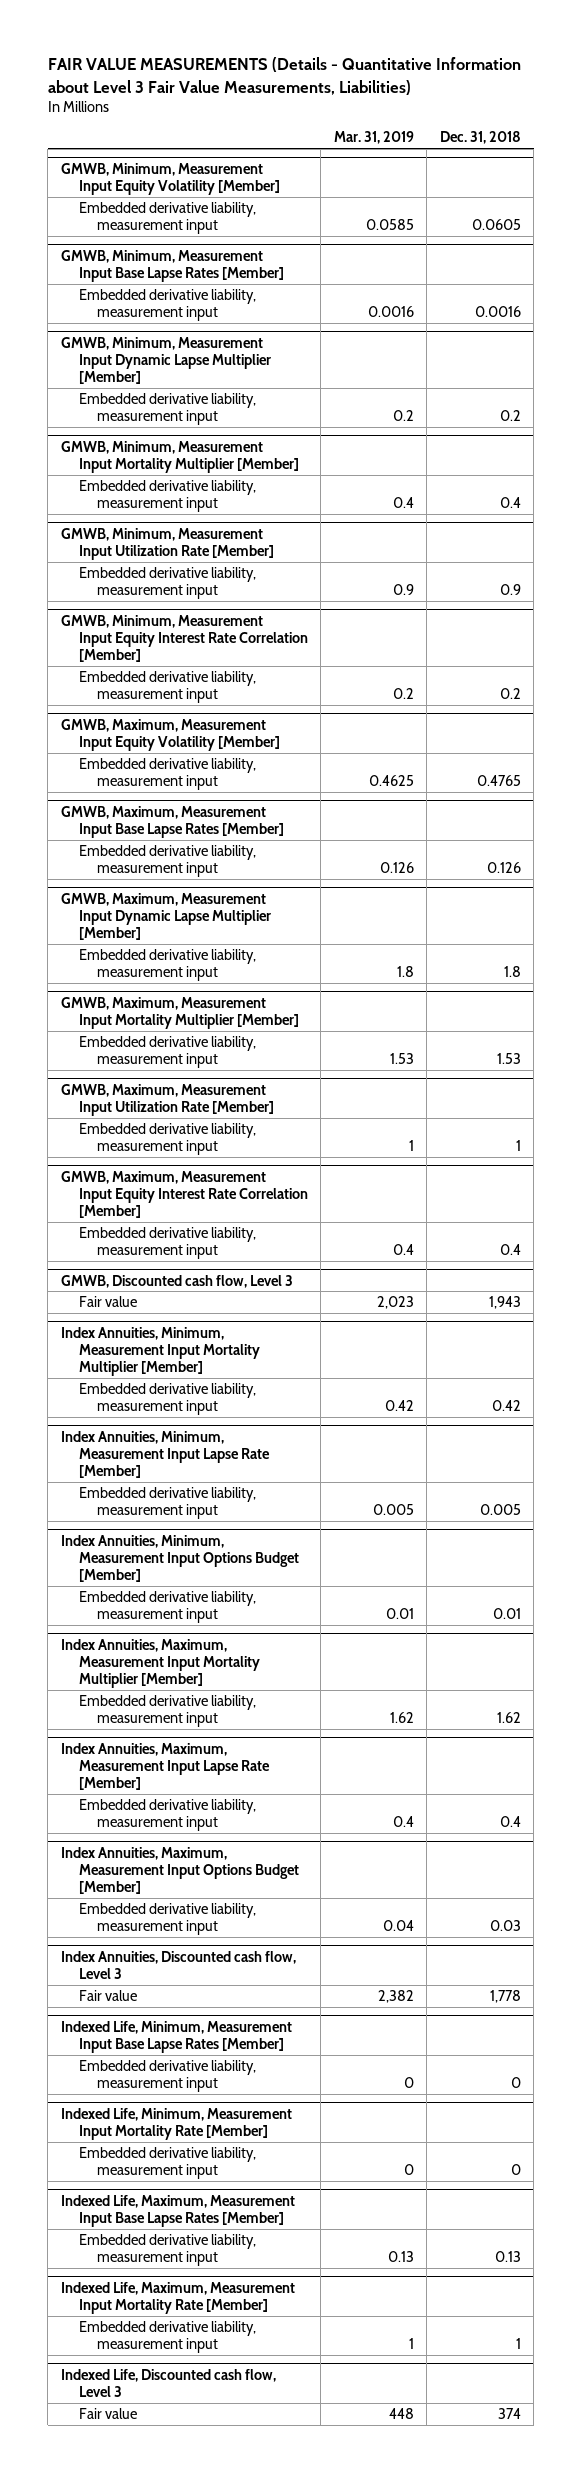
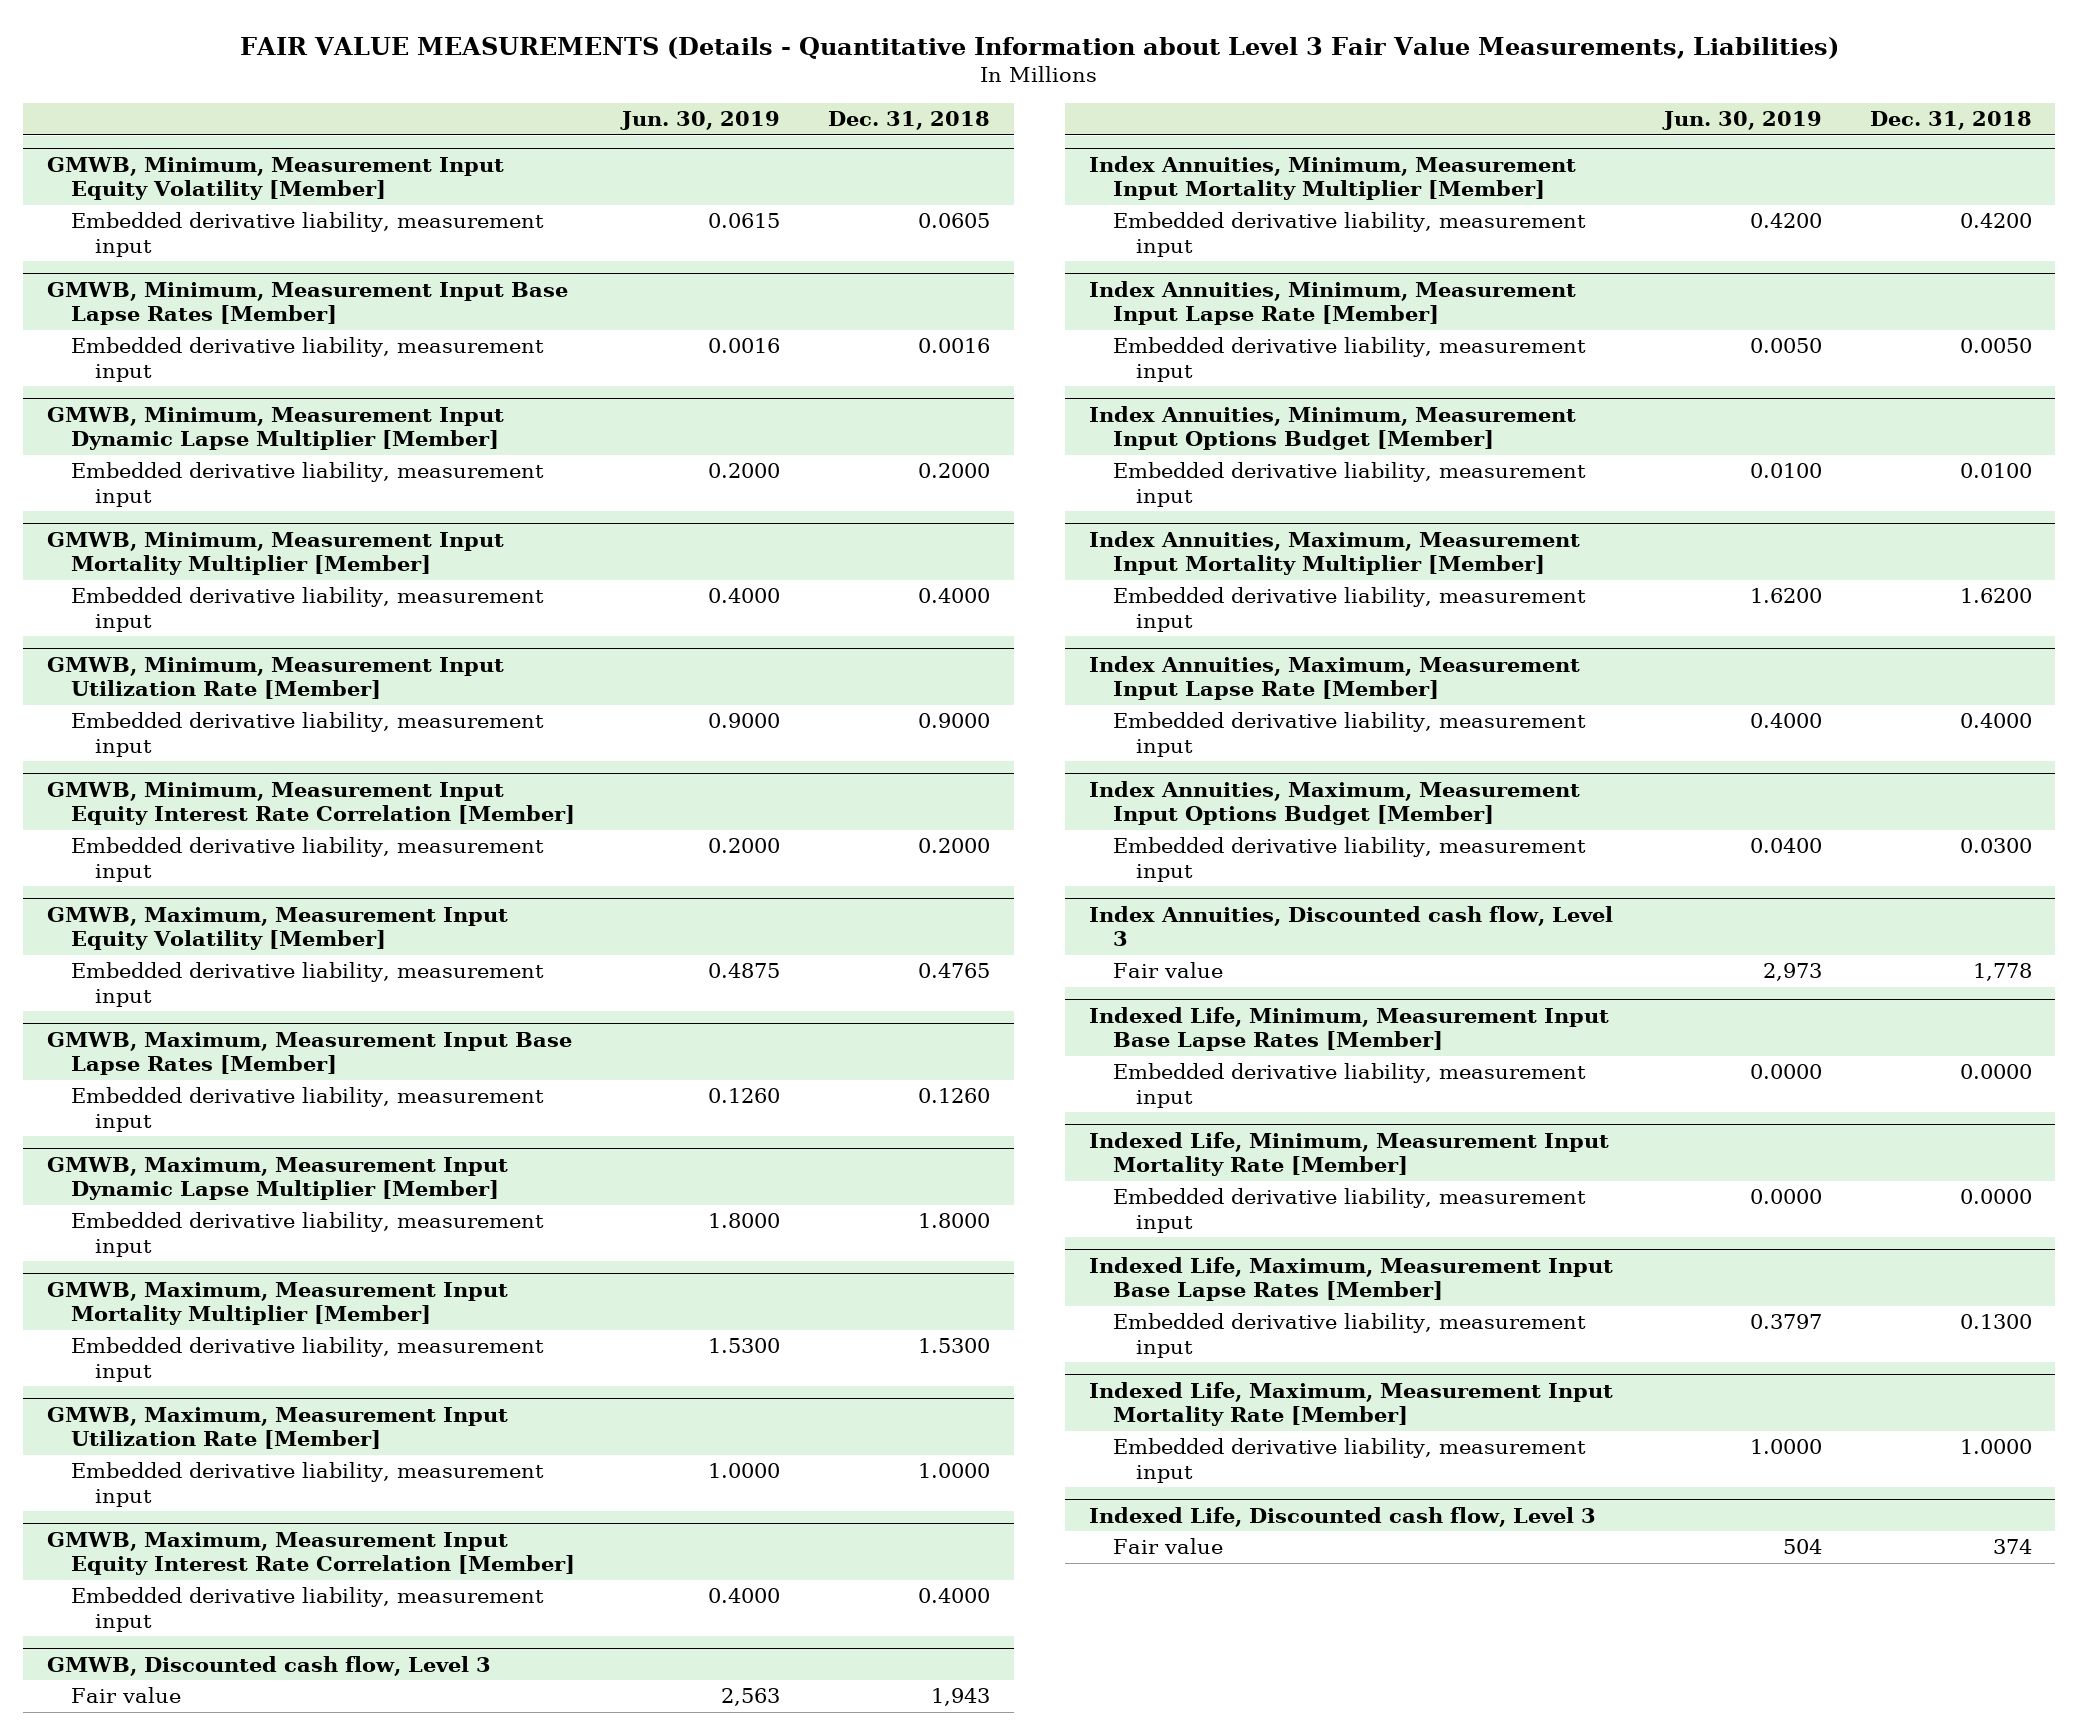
- | Mar. 31, 2019 | Dec. 31, 2018
+ | Jun. 30, 2019 | Dec. 31, 2018
@ GMWB, Minimum, Measurement Input Dynamic Lapse Multiplier [Member]
- Embedded derivative liability, measurement input | 0.2 | 0.2
+ Embedded derivative liability, measurement input | 0.2000 | 0.2000
@ GMWB, Minimum, Measurement Input Mortality Multiplier [Member]
- Embedded derivative liability, measurement input | 0.4 | 0.4
+ Embedded derivative liability, measurement input | 0.4000 | 0.4000
@ GMWB, Minimum, Measurement Input Utilization Rate [Member]
- Embedded derivative liability, measurement input | 0.9 | 0.9
+ Embedded derivative liability, measurement input | 0.9000 | 0.9000
@ GMWB, Minimum, Measurement Input Equity Interest Rate Correlation [Member]
- Embedded derivative liability, measurement input | 0.2 | 0.2
+ Embedded derivative liability, measurement input | 0.2000 | 0.2000
@ GMWB, Maximum, Measurement Input Base Lapse Rates [Member]
- Embedded derivative liability, measurement input | 0.126 | 0.126
+ Embedded derivative liability, measurement input | 0.1260 | 0.1260
@ GMWB, Maximum, Measurement Input Dynamic Lapse Multiplier [Member]
- Embedded derivative liability, measurement input | 1.8 | 1.8
+ Embedded derivative liability, measurement input | 1.8000 | 1.8000
@ GMWB, Maximum, Measurement Input Mortality Multiplier [Member]
- Embedded derivative liability, measurement input | 1.53 | 1.53
+ Embedded derivative liability, measurement input | 1.5300 | 1.5300
@ GMWB, Maximum, Measurement Input Utilization Rate [Member]
- Embedded derivative liability, measurement input | 1 | 1
+ Embedded derivative liability, measurement input | 1.0000 | 1.0000
@ GMWB, Maximum, Measurement Input Equity Interest Rate Correlation [Member]
- Embedded derivative liability, measurement input | 0.4 | 0.4
+ Embedded derivative liability, measurement input | 0.4000 | 0.4000
@ Index Annuities, Minimum, Measurement Input Mortality Multiplier [Member]
- Embedded derivative liability, measurement input | 0.42 | 0.42
+ Embedded derivative liability, measurement input | 0.4200 | 0.4200
@ Index Annuities, Minimum, Measurement Input Lapse Rate [Member]
- Embedded derivative liability, measurement input | 0.005 | 0.005
+ Embedded derivative liability, measurement input | 0.0050 | 0.0050
@ Index Annuities, Minimum, Measurement Input Options Budget [Member]
- Embedded derivative liability, measurement input | 0.01 | 0.01
+ Embedded derivative liability, measurement input | 0.0100 | 0.0100
@ Index Annuities, Maximum, Measurement Input Mortality Multiplier [Member]
- Embedded derivative liability, measurement input | 1.62 | 1.62
+ Embedded derivative liability, measurement input | 1.6200 | 1.6200
@ Index Annuities, Maximum, Measurement Input Lapse Rate [Member]
- Embedded derivative liability, measurement input | 0.4 | 0.4
+ Embedded derivative liability, measurement input | 0.4000 | 0.4000
@ Index Annuities, Maximum, Measurement Input Options Budget [Member]
- Embedded derivative liability, measurement input | 0.04 | 0.03
+ Embedded derivative liability, measurement input | 0.0400 | 0.0300
@ Indexed Life, Minimum, Measurement Input Base Lapse Rates [Member]
- Embedded derivative liability, measurement input | 0 | 0
+ Embedded derivative liability, measurement input | 0.0000 | 0.0000
@ Indexed Life, Minimum, Measurement Input Mortality Rate [Member]
- Embedded derivative liability, measurement input | 0 | 0
+ Embedded derivative liability, measurement input | 0.0000 | 0.0000
@ Indexed Life, Maximum, Measurement Input Base Lapse Rates [Member]
- Embedded derivative liability, measurement input | 0.13 | 0.13
+ Embedded derivative liability, measurement input | 0.3797 | 0.1300
@ Indexed Life, Maximum, Measurement Input Mortality Rate [Member]
- Embedded derivative liability, measurement input | 1 | 1
+ Embedded derivative liability, measurement input | 1.0000 | 1.0000

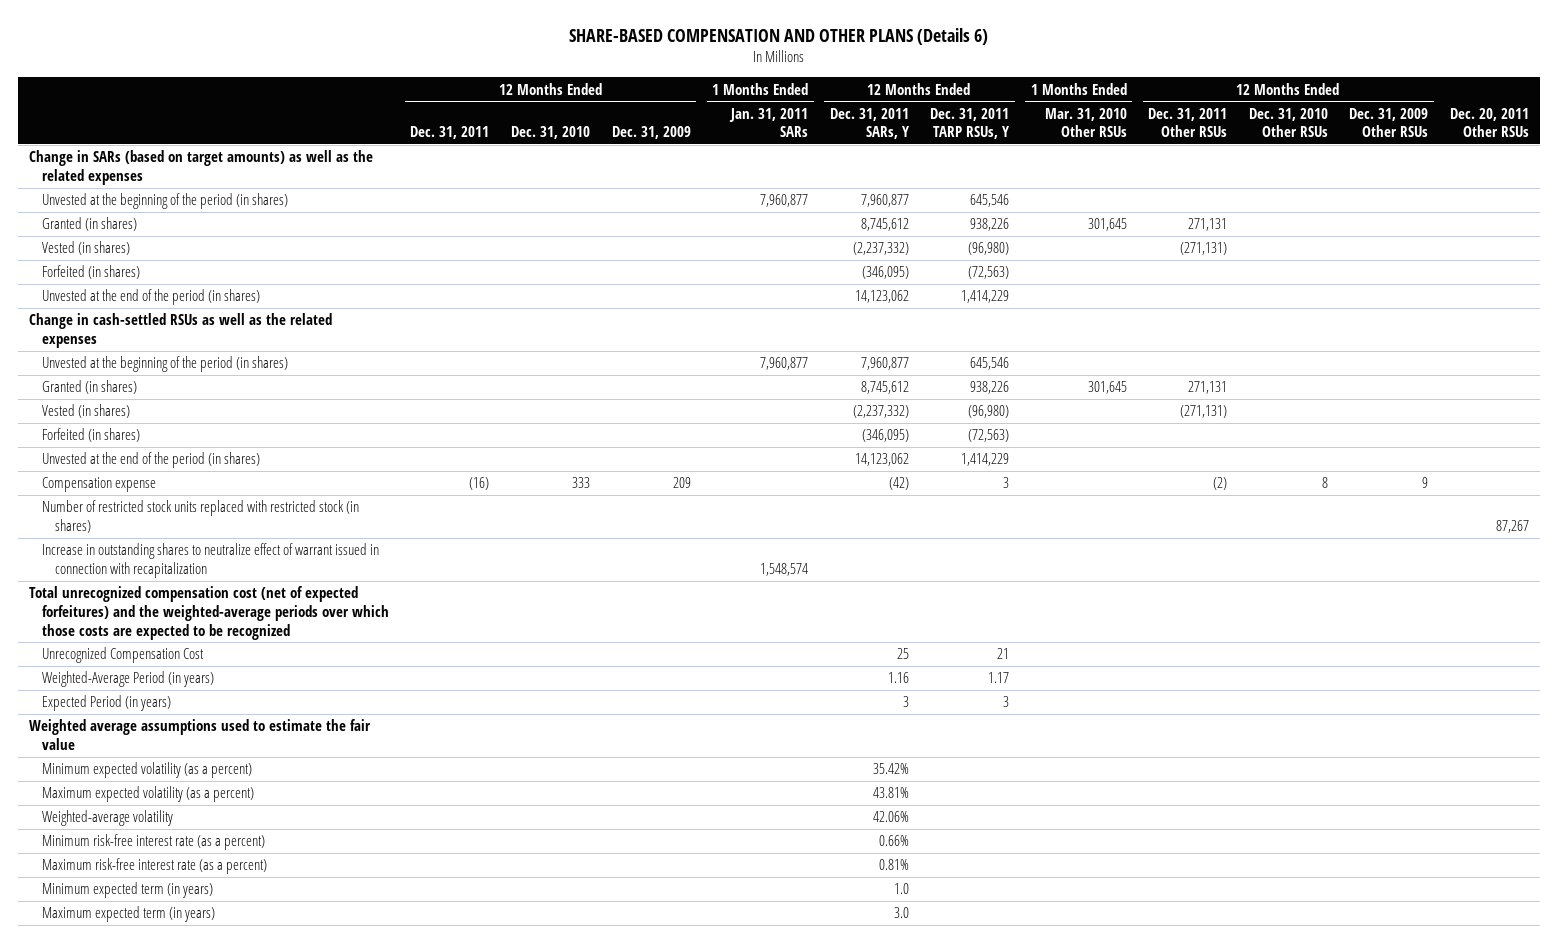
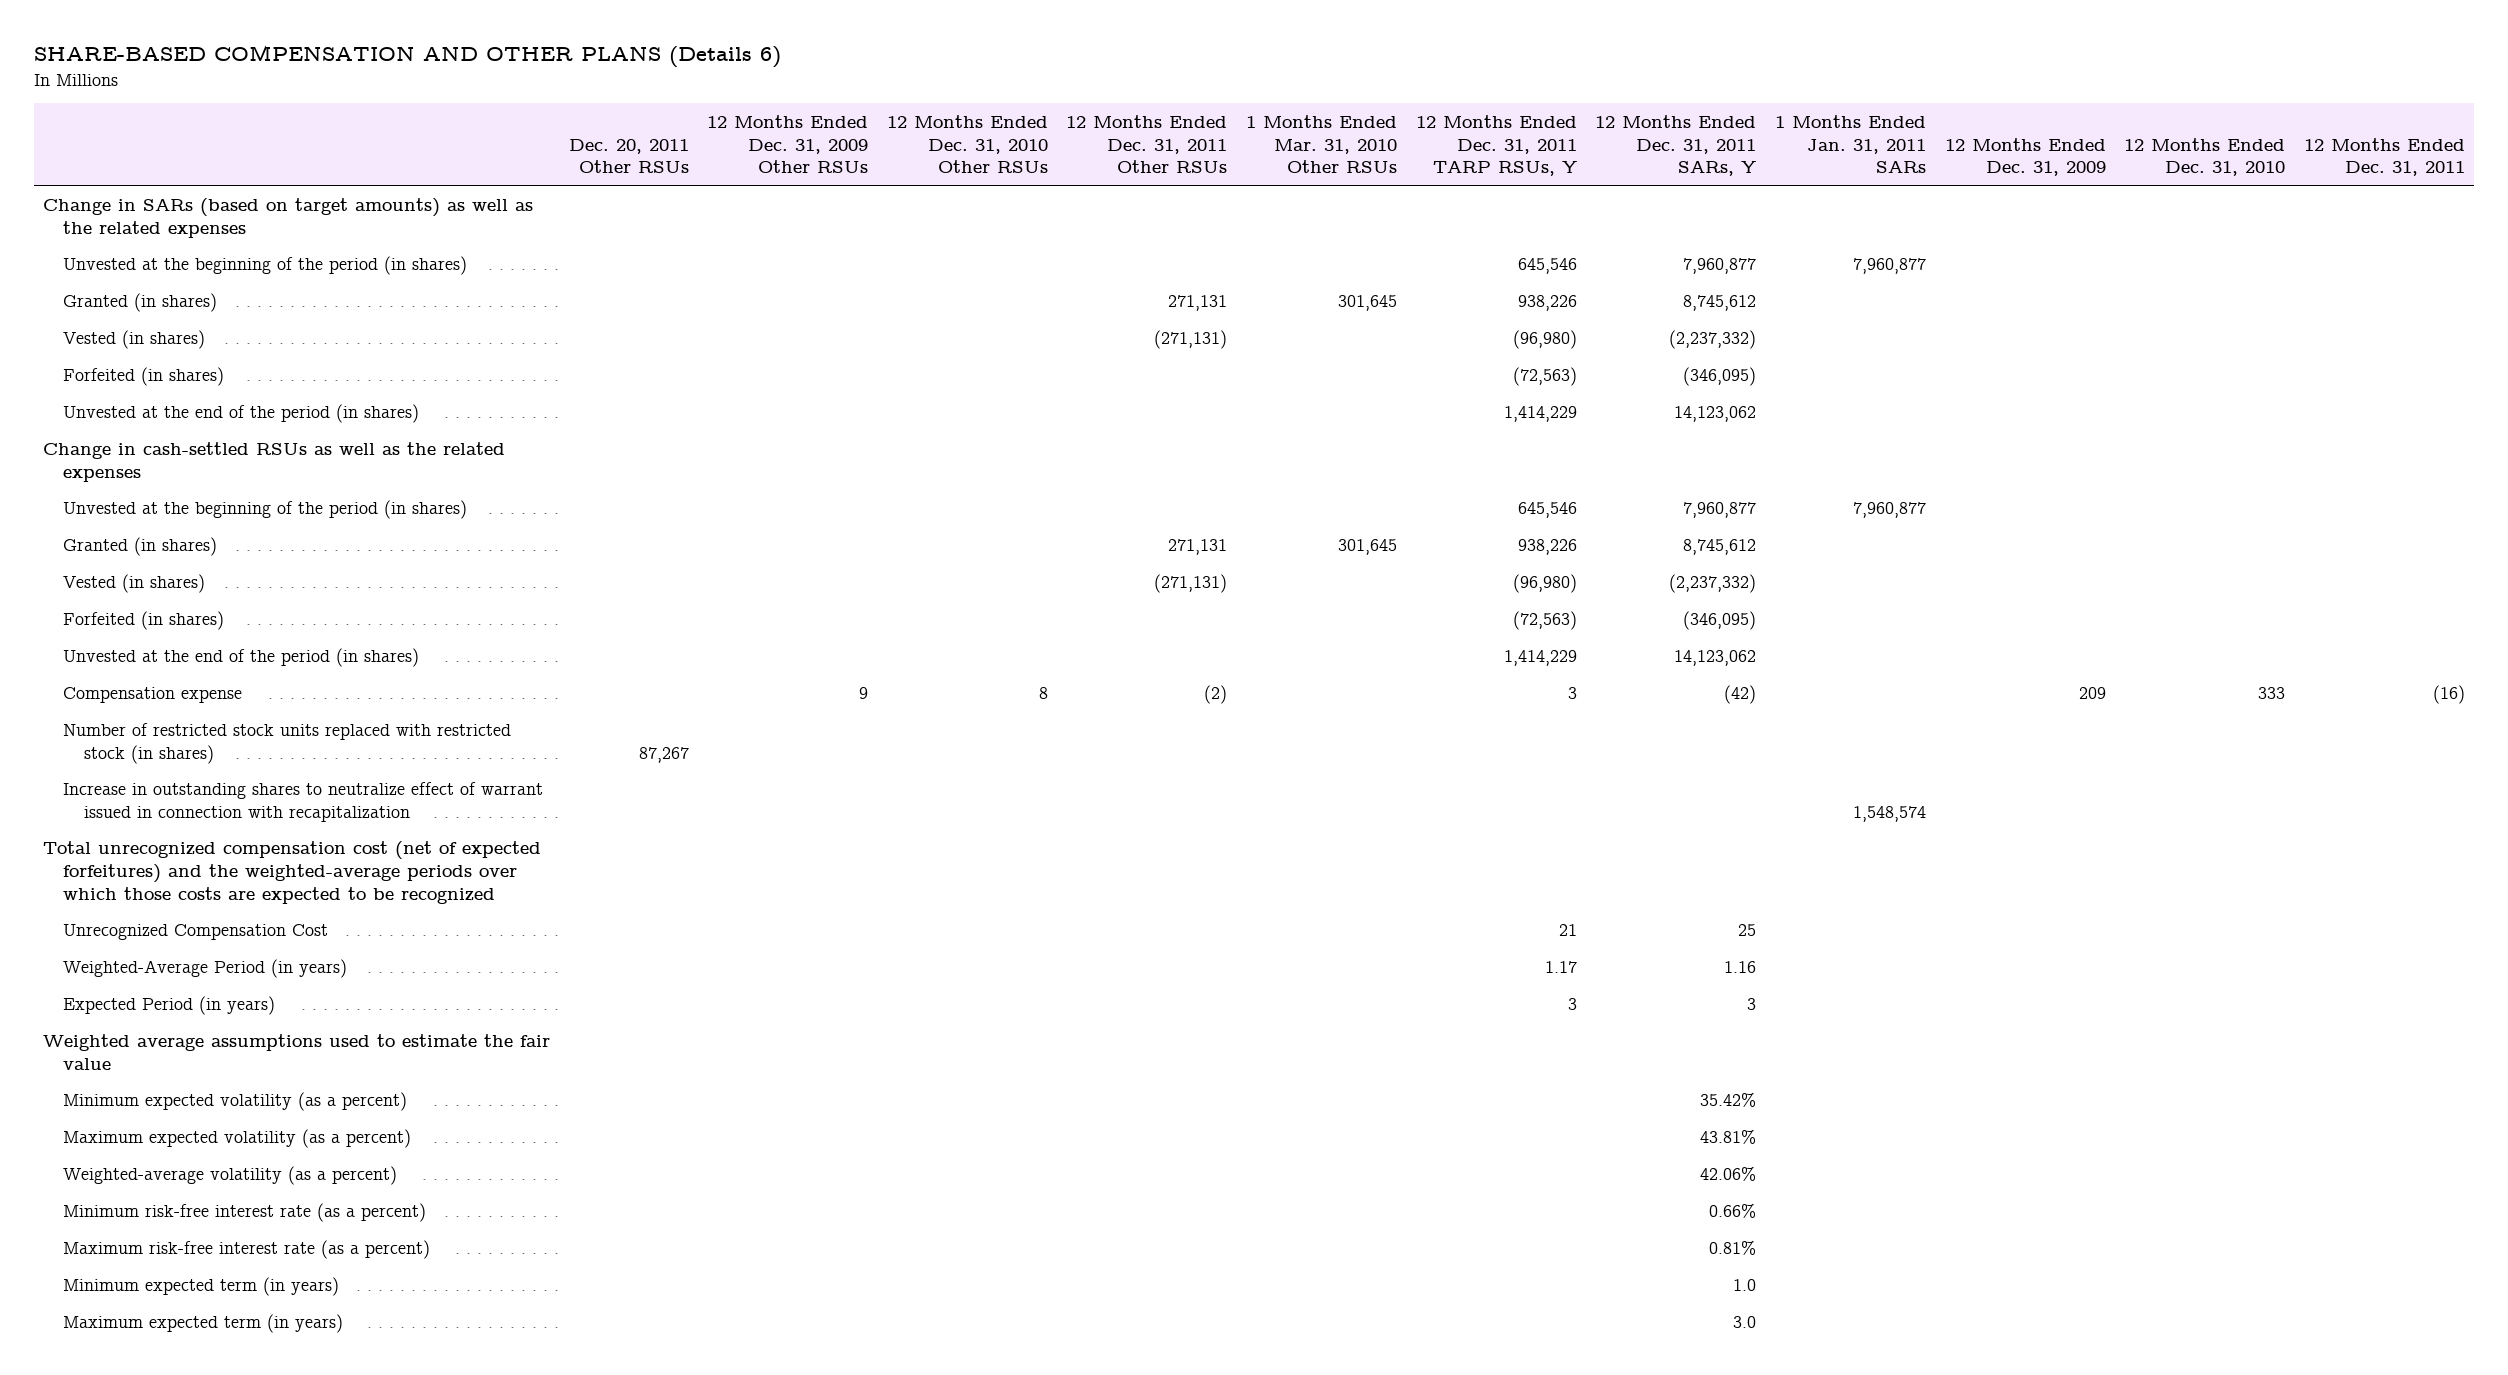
- | 12 Months Ended Dec. 31, 2011 | 12 Months Ended Dec. 31, 2010 | 12 Months Ended Dec. 31, 2009 | 1 Months Ended Jan. 31, 2011 SARs | 12 Months Ended Dec. 31, 2011 SARs, Y | 12 Months Ended Dec. 31, 2011 TARP RSUs, Y | 1 Months Ended Mar. 31, 2010 Other RSUs | 12 Months Ended Dec. 31, 2011 Other RSUs | 12 Months Ended Dec. 31, 2010 Other RSUs | 12 Months Ended Dec. 31, 2009 Other RSUs | Dec. 20, 2011 Other RSUs
+ | Dec. 20, 2011 Other RSUs | 12 Months Ended Dec. 31, 2009 Other RSUs | 12 Months Ended Dec. 31, 2010 Other RSUs | 12 Months Ended Dec. 31, 2011 Other RSUs | 1 Months Ended Mar. 31, 2010 Other RSUs | 12 Months Ended Dec. 31, 2011 TARP RSUs, Y | 12 Months Ended Dec. 31, 2011 SARs, Y | 1 Months Ended Jan. 31, 2011 SARs | 12 Months Ended Dec. 31, 2009 | 12 Months Ended Dec. 31, 2010 | 12 Months Ended Dec. 31, 2011
- Weighted-average volatility | | | | | 42.06% | | | | | |
+ Weighted-average volatility (as a percent) | | | | | | | 42.06% | | | |

